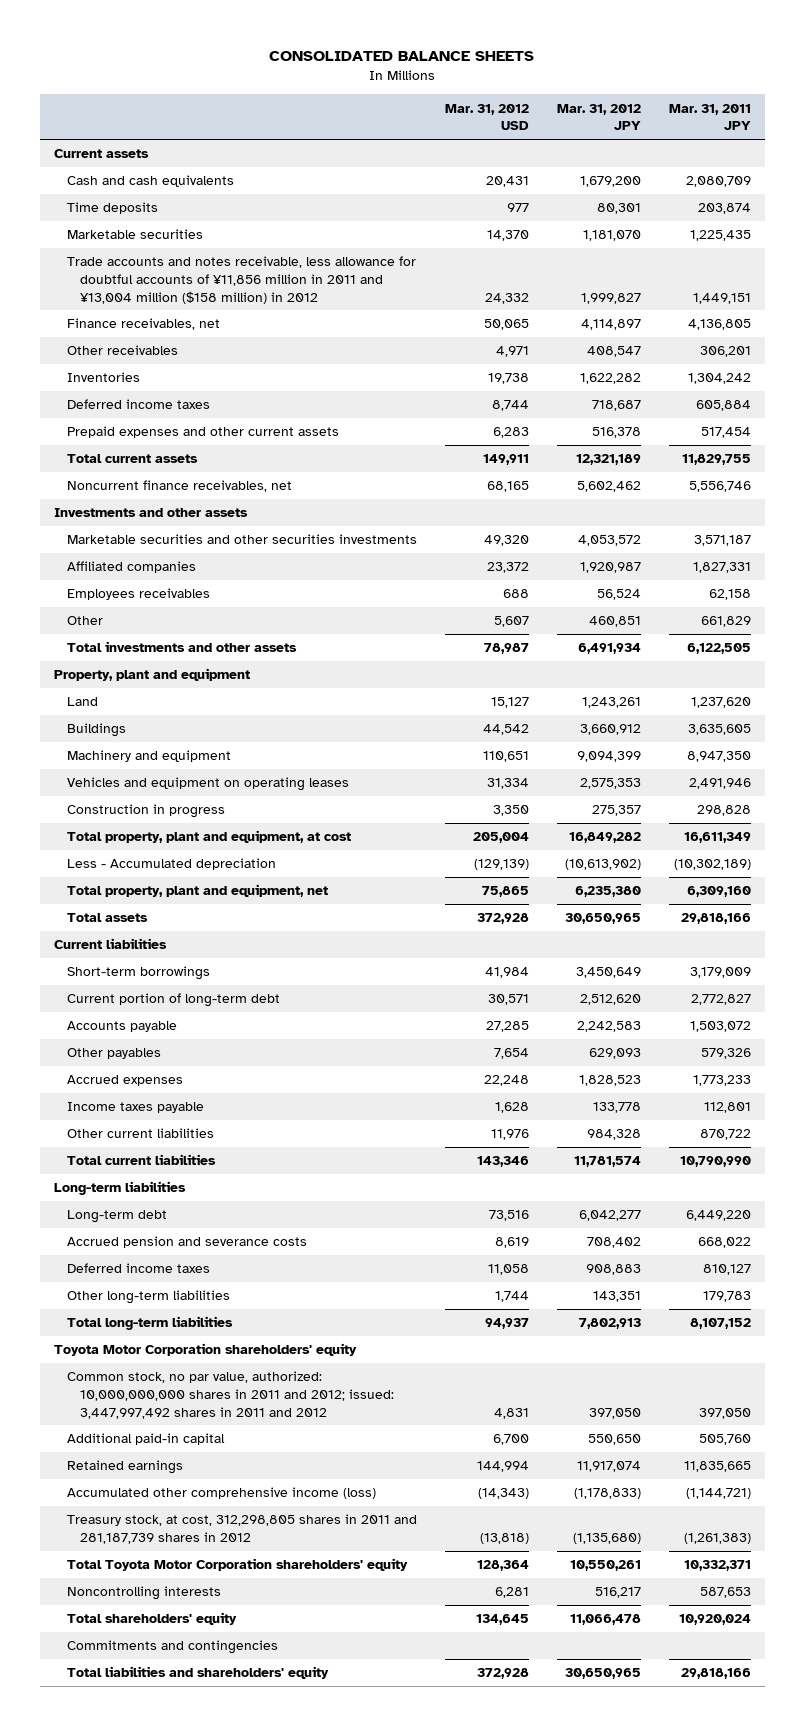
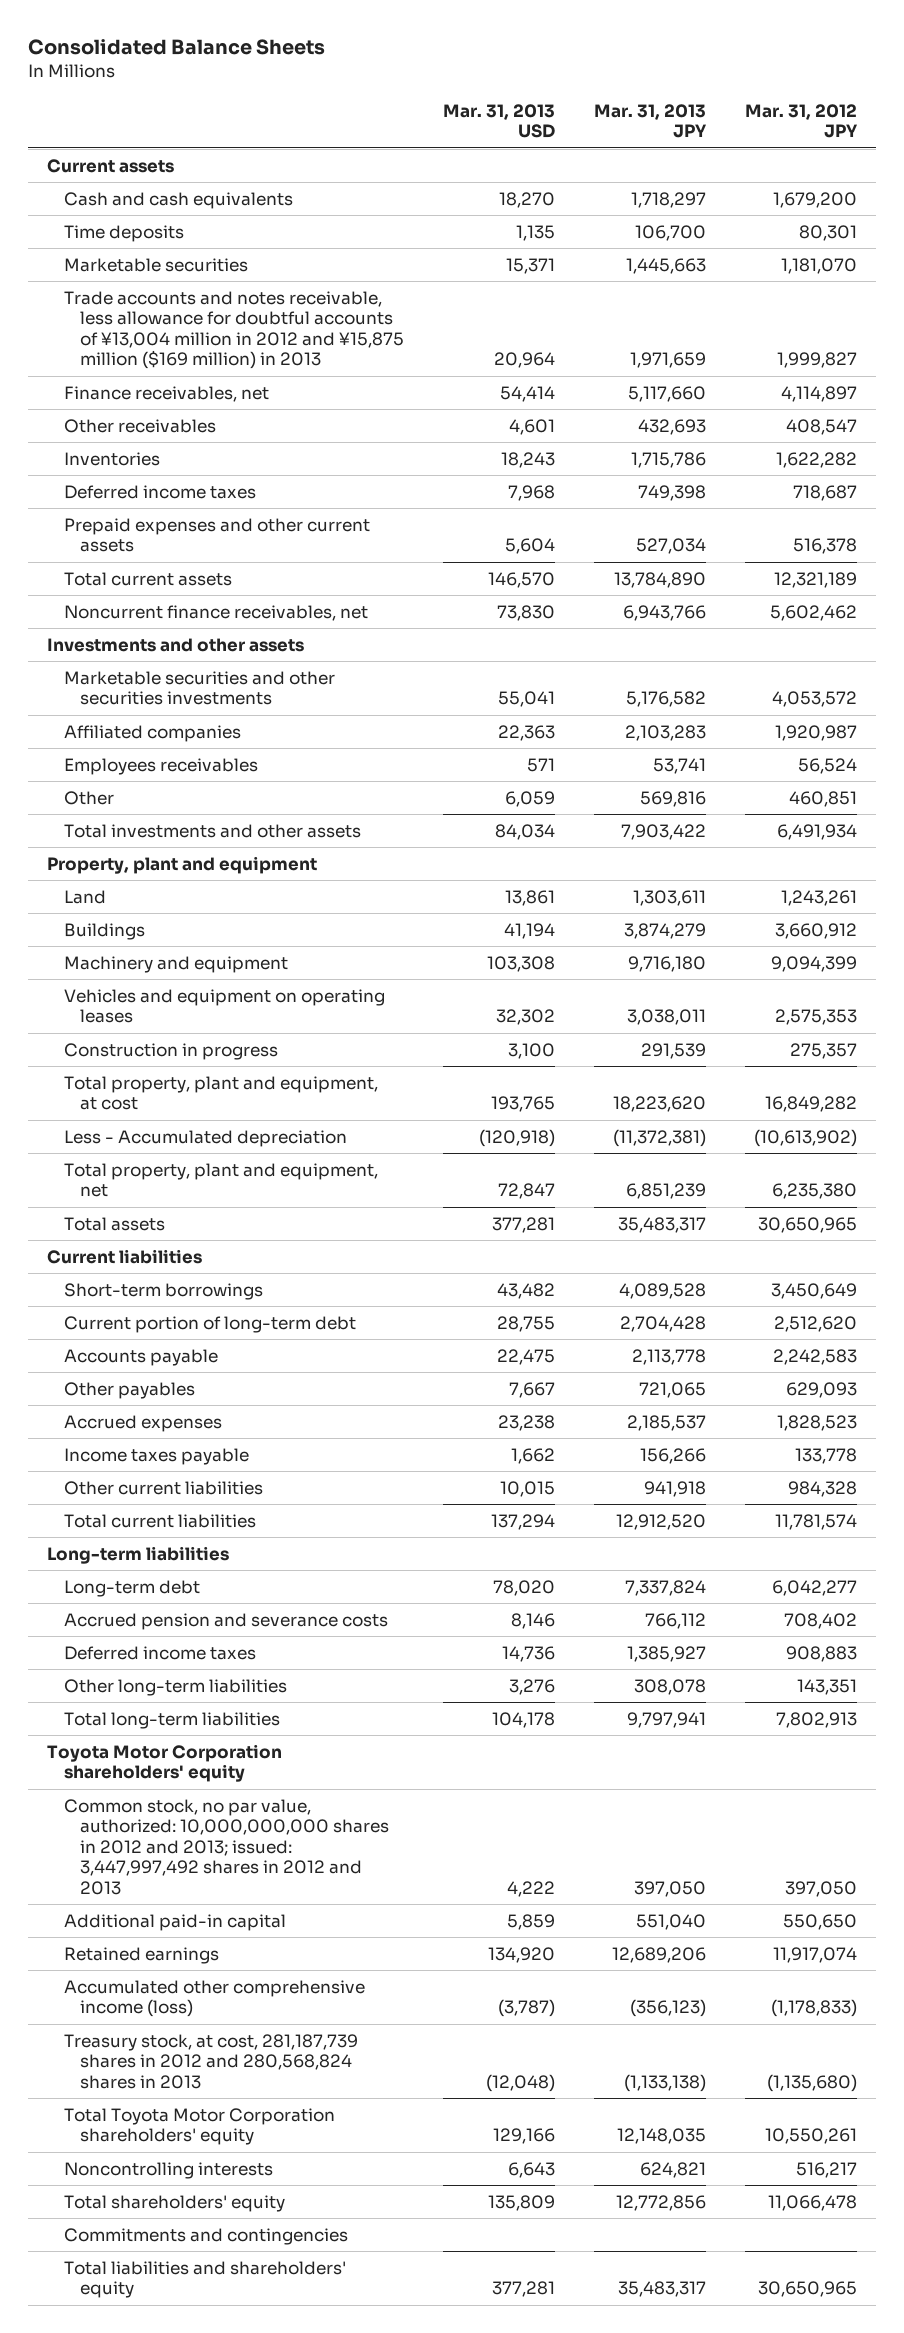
- CONSOLIDATED BALANCE SHEETS
+ Consolidated Balance Sheets
- | Mar. 31, 2012 USD | Mar. 31, 2012 JPY | Mar. 31, 2011 JPY
+ | Mar. 31, 2013 USD | Mar. 31, 2013 JPY | Mar. 31, 2012 JPY
- Trade accounts and notes receivable, less allowance for doubtful accounts of ¥11,856 million in 2011 and ¥13,004 million ($158 million) in 2012 | 24,332 | 1,999,827 | 1,449,151
+ Trade accounts and notes receivable, less allowance for doubtful accounts of ¥13,004 million in 2012 and ¥15,875 million ($169 million) in 2013 | 20,964 | 1,971,659 | 1,999,827
- Common stock, no par value, authorized: 10,000,000,000 shares in 2011 and 2012; issued: 3,447,997,492 shares in 2011 and 2012 | 4,831 | 397,050 | 397,050
+ Common stock, no par value, authorized: 10,000,000,000 shares in 2012 and 2013; issued: 3,447,997,492 shares in 2012 and 2013 | 4,222 | 397,050 | 397,050
- Treasury stock, at cost, 312,298,805 shares in 2011 and 281,187,739 shares in 2012 | (13,818) | (1,135,680) | (1,261,383)
+ Treasury stock, at cost, 281,187,739 shares in 2012 and 280,568,824 shares in 2013 | (12,048) | (1,133,138) | (1,135,680)

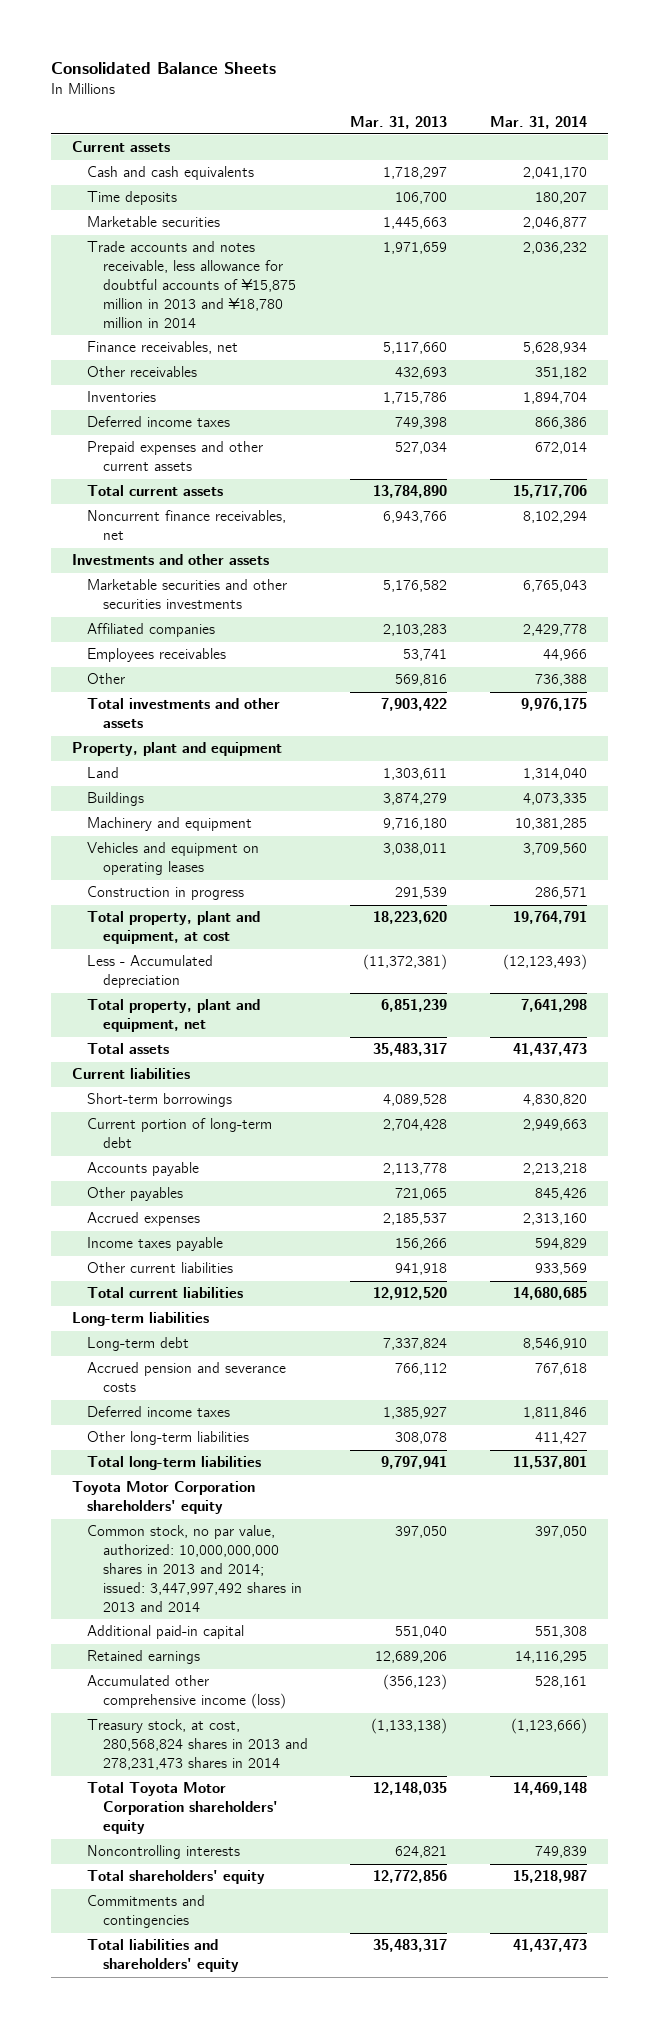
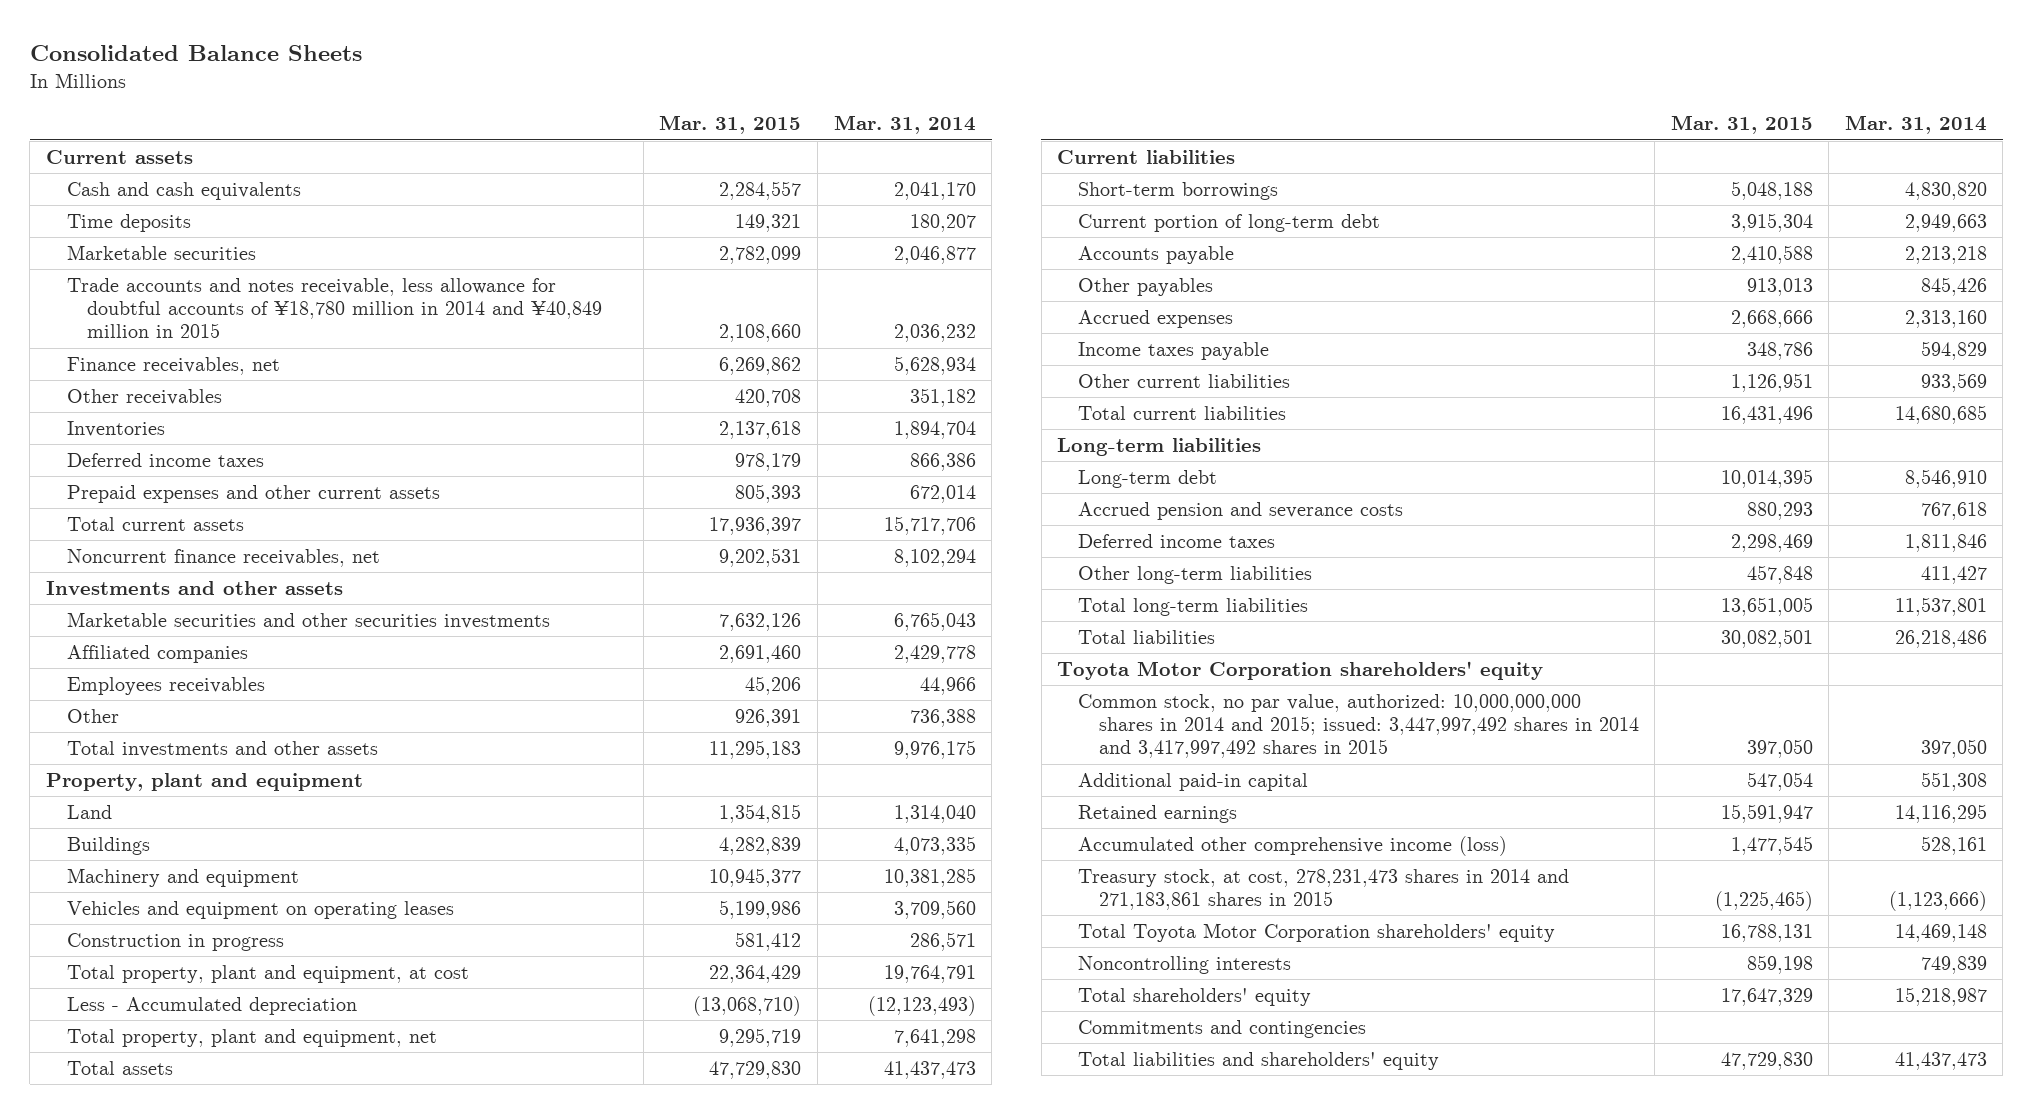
- | Mar. 31, 2013 | Mar. 31, 2014
+ | Mar. 31, 2015 | Mar. 31, 2014
- Trade accounts and notes receivable, less allowance for doubtful accounts of ¥15,875 million in 2013 and ¥18,780 million in 2014 | 1,971,659 | 2,036,232
+ Trade accounts and notes receivable, less allowance for doubtful accounts of ¥18,780 million in 2014 and ¥40,849 million in 2015 | 2,108,660 | 2,036,232
+ Total liabilities | 30,082,501 | 26,218,486
- Common stock, no par value, authorized: 10,000,000,000 shares in 2013 and 2014; issued: 3,447,997,492 shares in 2013 and 2014 | 397,050 | 397,050
+ Common stock, no par value, authorized: 10,000,000,000 shares in 2014 and 2015; issued: 3,447,997,492 shares in 2014 and 3,417,997,492 shares in 2015 | 397,050 | 397,050
- Treasury stock, at cost, 280,568,824 shares in 2013 and 278,231,473 shares in 2014 | (1,133,138) | (1,123,666)
+ Treasury stock, at cost, 278,231,473 shares in 2014 and 271,183,861 shares in 2015 | (1,225,465) | (1,123,666)

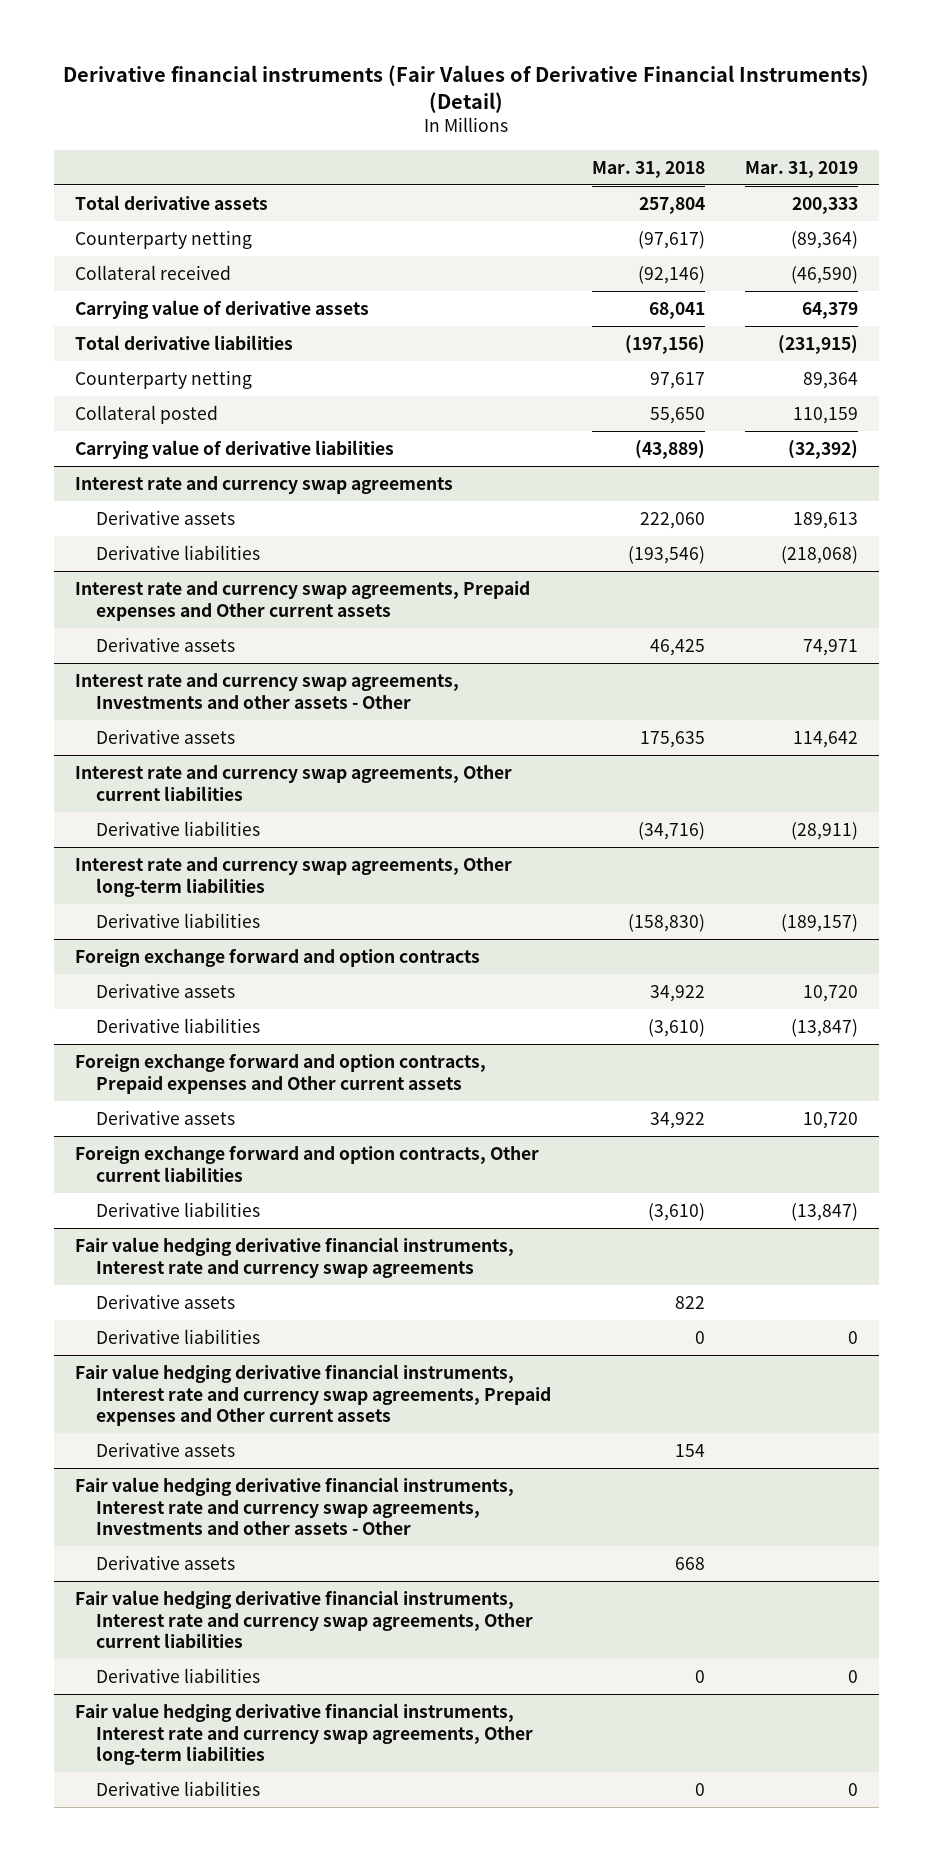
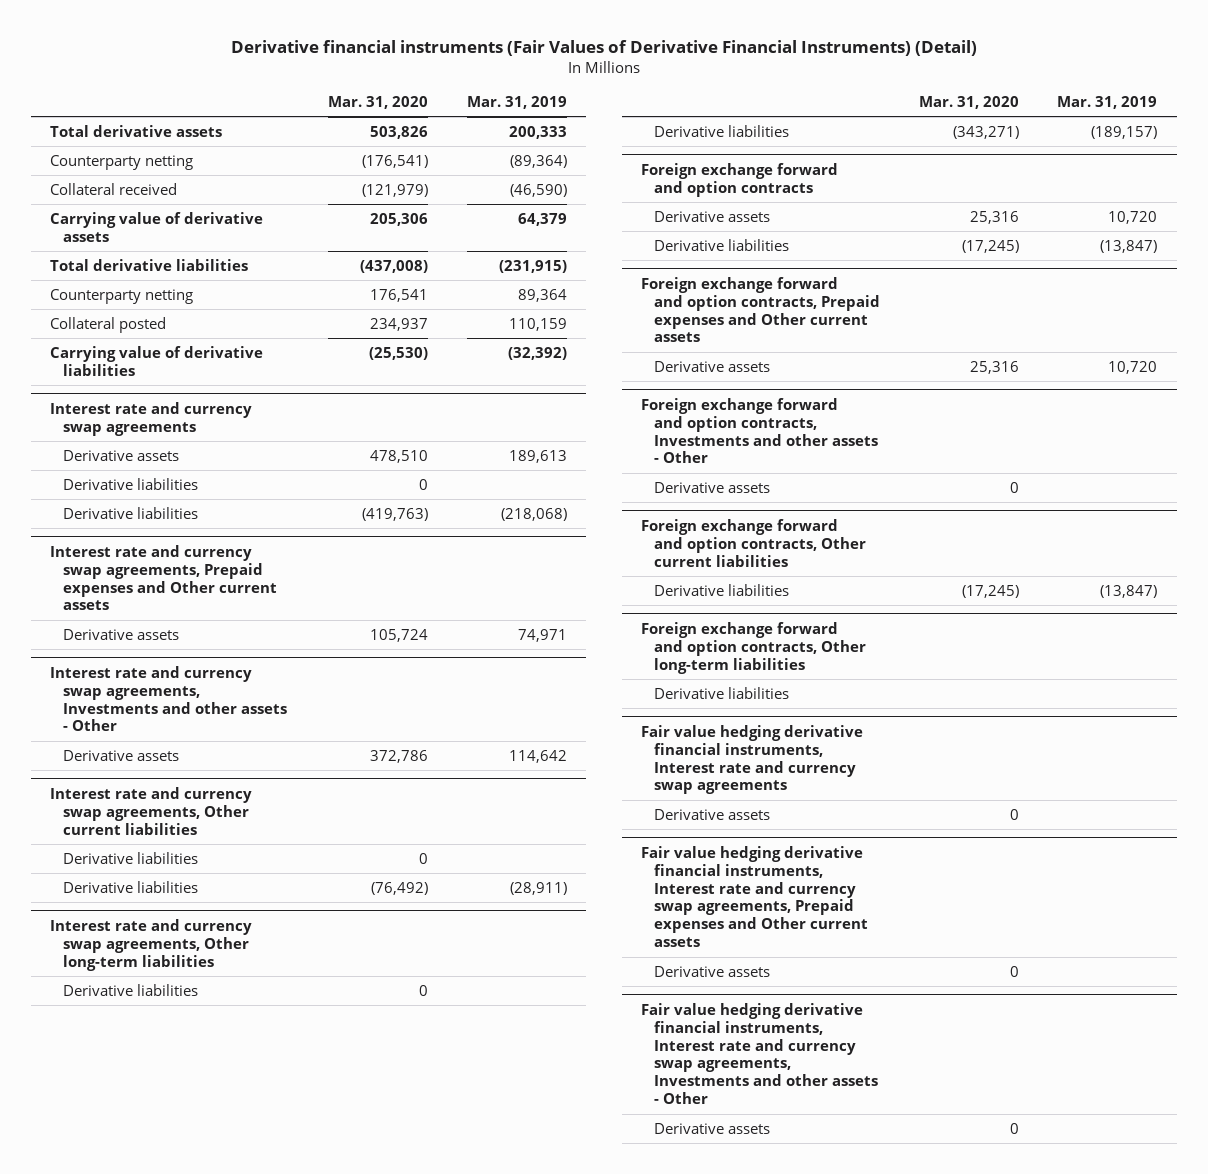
- | Mar. 31, 2018 | Mar. 31, 2019
+ | Mar. 31, 2020 | Mar. 31, 2019
@ Interest rate and currency swap agreements
+ Derivative liabilities | 0 |
@ Interest rate and currency swap agreements, Other current liabilities
+ Derivative liabilities | 0 |
@ Interest rate and currency swap agreements, Other long-term liabilities
+ Derivative liabilities | 0 |
+ Foreign exchange forward and option contracts, Investments and other assets - Other
+ Derivative assets | 0 |
+ Foreign exchange forward and option contracts, Other long-term liabilities
+ Derivative liabilities
@ Fair value hedging derivative financial instruments, Interest rate and currency swap agreements
- Derivative liabilities | 0 | 0
- Fair value hedging derivative financial instruments, Interest rate and currency swap agreements, Other current liabilities
- Derivative liabilities | 0 | 0
- Fair value hedging derivative financial instruments, Interest rate and currency swap agreements, Other long-term liabilities
- Derivative liabilities | 0 | 0

